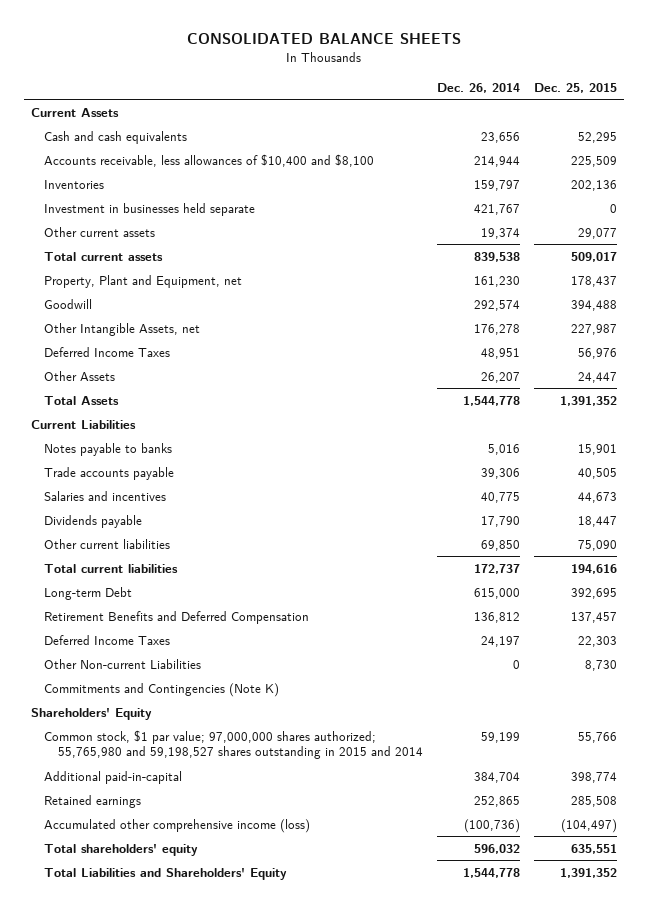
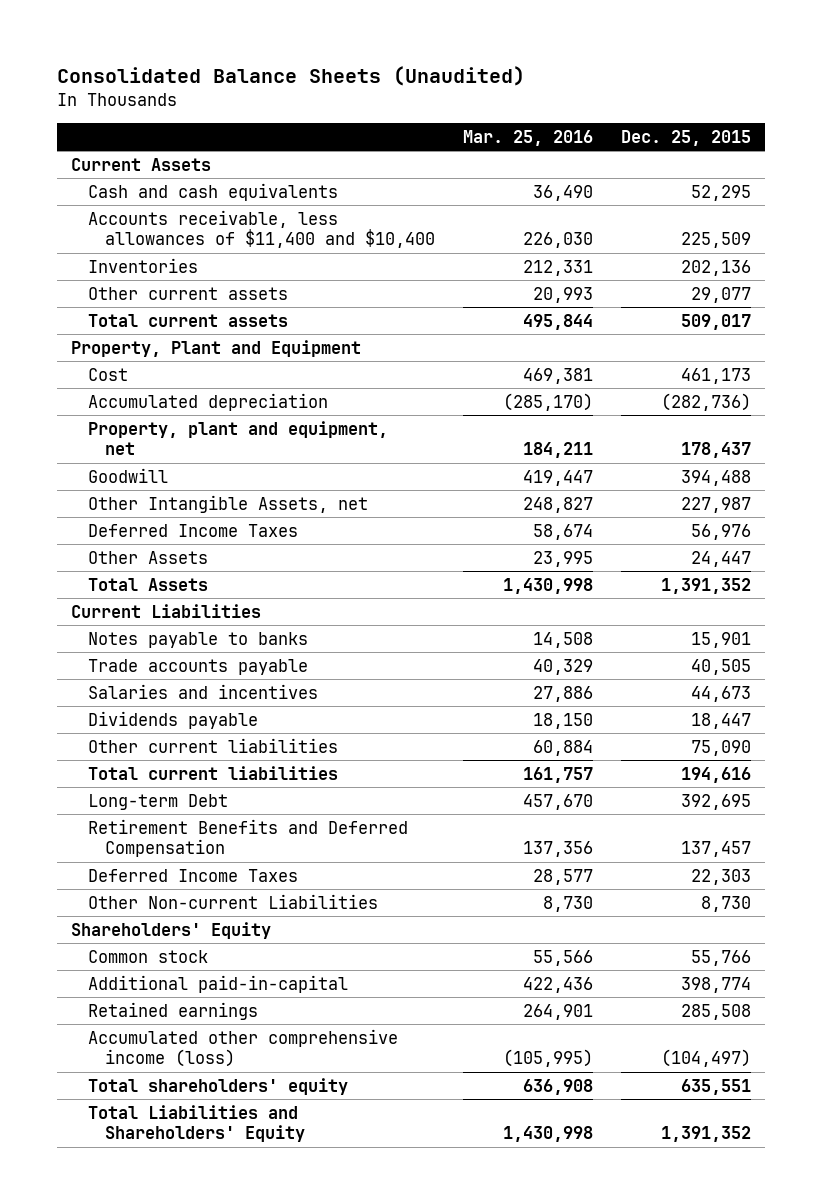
- CONSOLIDATED BALANCE SHEETS
+ Consolidated Balance Sheets (Unaudited)
- | Dec. 26, 2014 | Dec. 25, 2015
+ | Mar. 25, 2016 | Dec. 25, 2015
- Accounts receivable, less allowances of $10,400 and $8,100 | 214,944 | 225,509
+ Accounts receivable, less allowances of $11,400 and $10,400 | 226,030 | 225,509
- Investment in businesses held separate | 421,767 | 0
- Property, Plant and Equipment, net | 161,230 | 178,437
+ Property, Plant and Equipment
+ Cost | 469,381 | 461,173
+ Accumulated depreciation | (285,170) | (282,736)
+ Property, plant and equipment, net | 184,211 | 178,437
- Commitments and Contingencies (Note K)
- Common stock, $1 par value; 97,000,000 shares authorized; 55,765,980 and 59,198,527 shares outstanding in 2015 and 2014 | 59,199 | 55,766
+ Common stock | 55,566 | 55,766

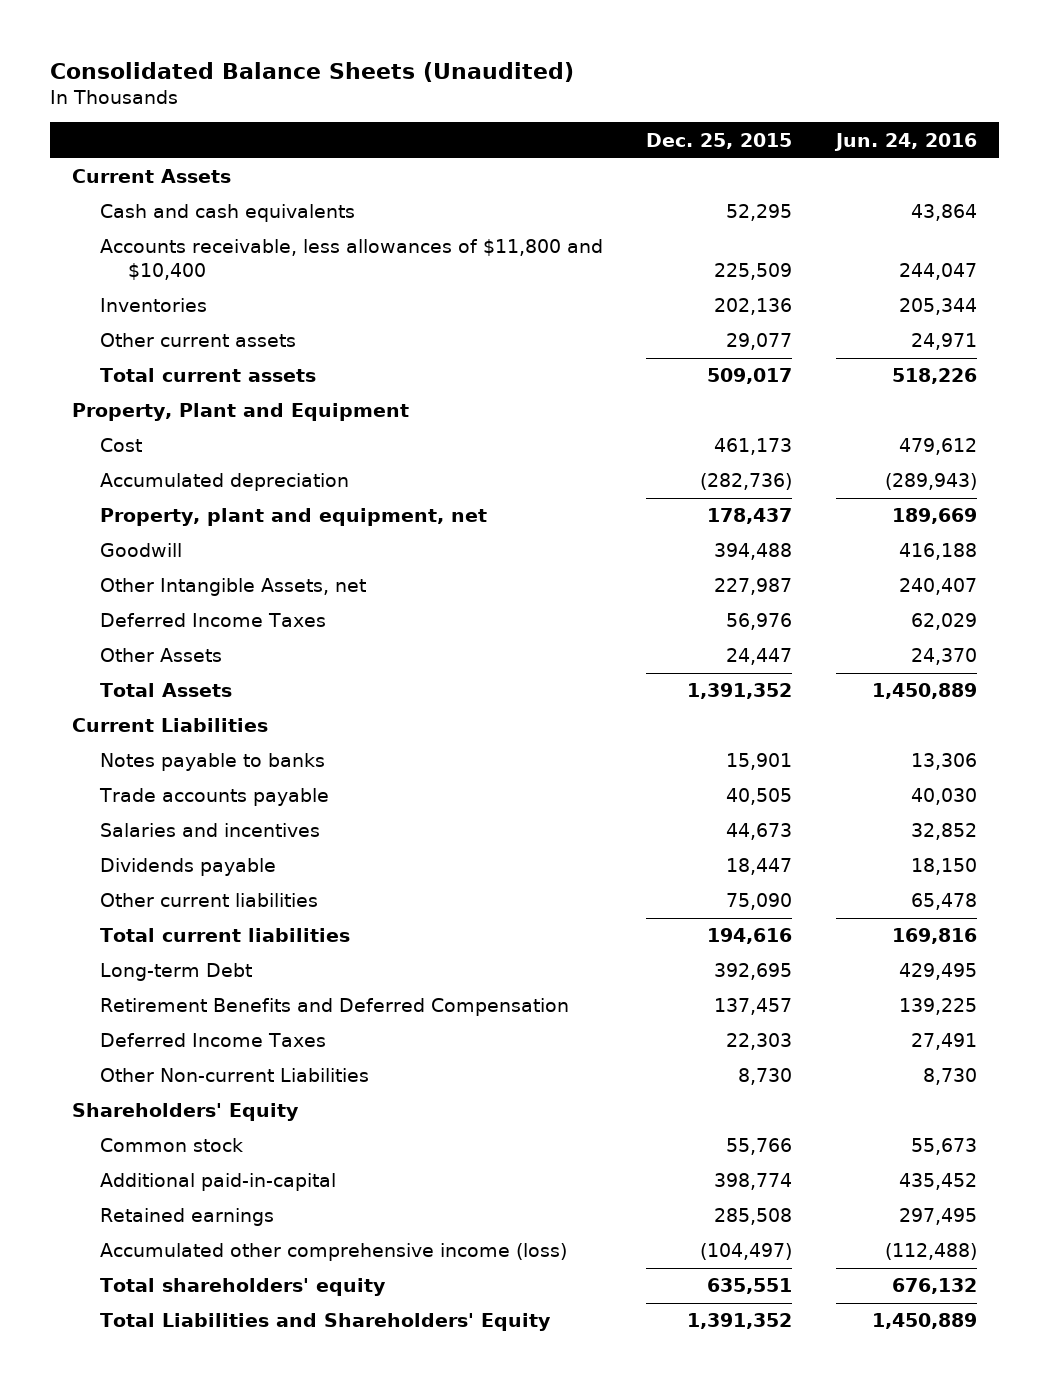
- | Mar. 25, 2016 | Dec. 25, 2015
+ | Dec. 25, 2015 | Jun. 24, 2016
- Accounts receivable, less allowances of $11,400 and $10,400 | 226,030 | 225,509
+ Accounts receivable, less allowances of $11,800 and $10,400 | 225,509 | 244,047

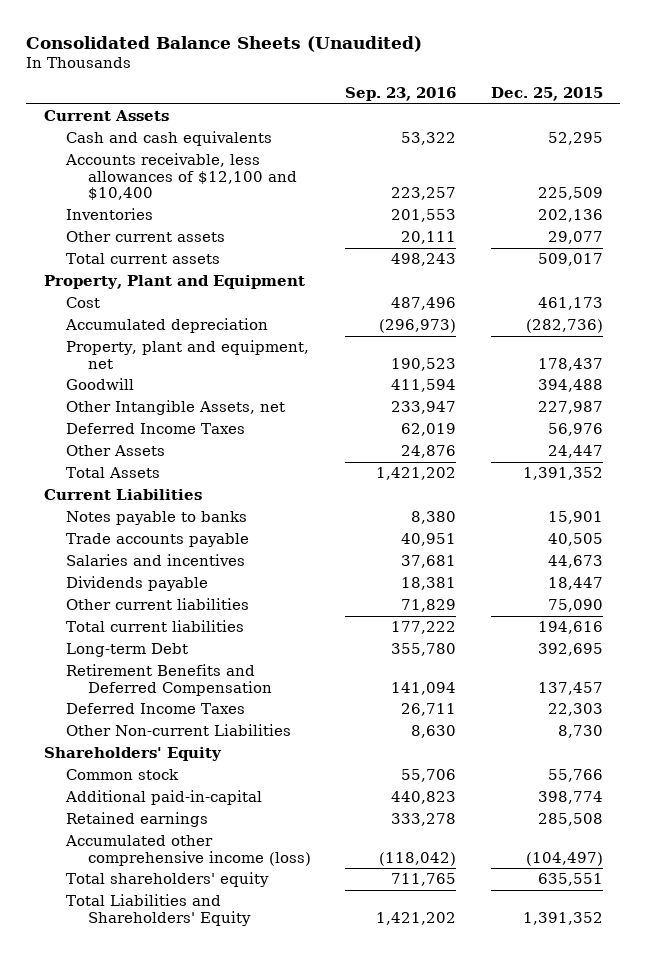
- | Dec. 25, 2015 | Jun. 24, 2016
+ | Sep. 23, 2016 | Dec. 25, 2015
- Accounts receivable, less allowances of $11,800 and $10,400 | 225,509 | 244,047
+ Accounts receivable, less allowances of $12,100 and $10,400 | 223,257 | 225,509

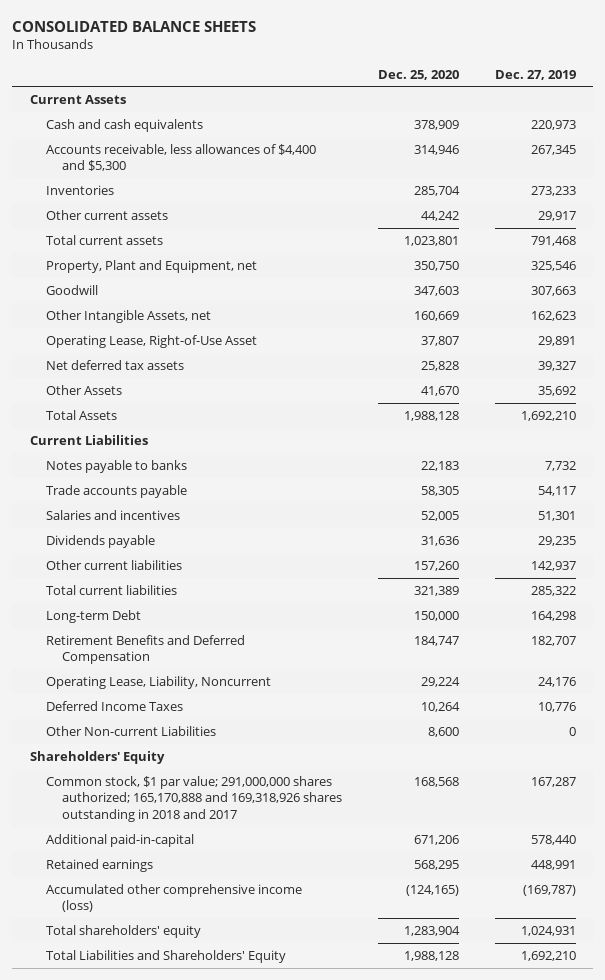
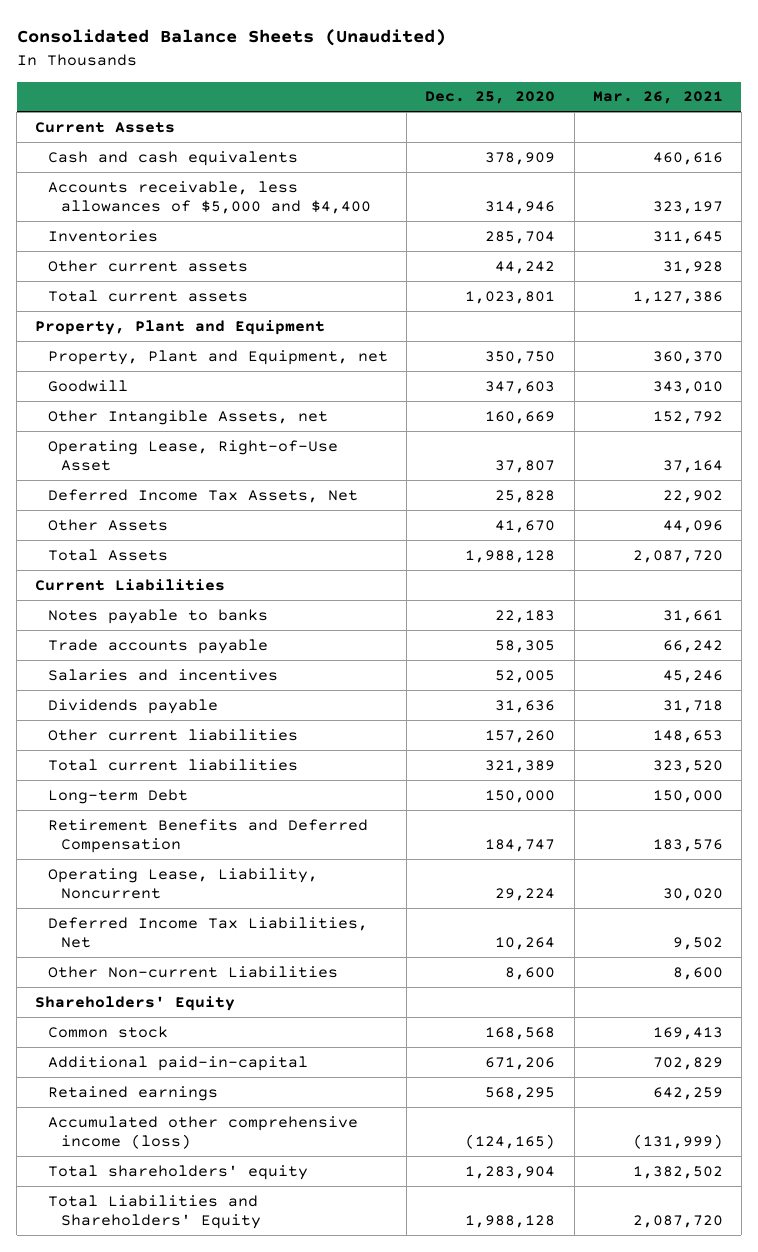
- CONSOLIDATED BALANCE SHEETS
+ Consolidated Balance Sheets (Unaudited)
- | Dec. 25, 2020 | Dec. 27, 2019
+ | Dec. 25, 2020 | Mar. 26, 2021
- Accounts receivable, less allowances of $4,400 and $5,300 | 314,946 | 267,345
+ Accounts receivable, less allowances of $5,000 and $4,400 | 314,946 | 323,197
+ Property, Plant and Equipment
- Net deferred tax assets | 25,828 | 39,327
+ Deferred Income Tax Assets, Net | 25,828 | 22,902
- Deferred Income Taxes | 10,264 | 10,776
+ Deferred Income Tax Liabilities, Net | 10,264 | 9,502
- Common stock, $1 par value; 291,000,000 shares authorized; 165,170,888 and 169,318,926 shares outstanding in 2018 and 2017 | 168,568 | 167,287
+ Common stock | 168,568 | 169,413

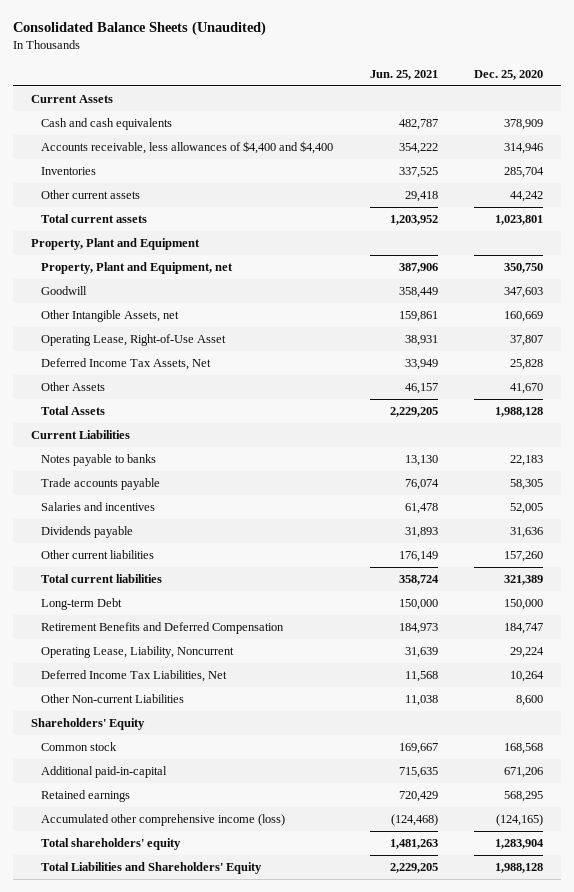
- | Dec. 25, 2020 | Mar. 26, 2021
+ | Jun. 25, 2021 | Dec. 25, 2020
- Accounts receivable, less allowances of $5,000 and $4,400 | 314,946 | 323,197
+ Accounts receivable, less allowances of $4,400 and $4,400 | 354,222 | 314,946

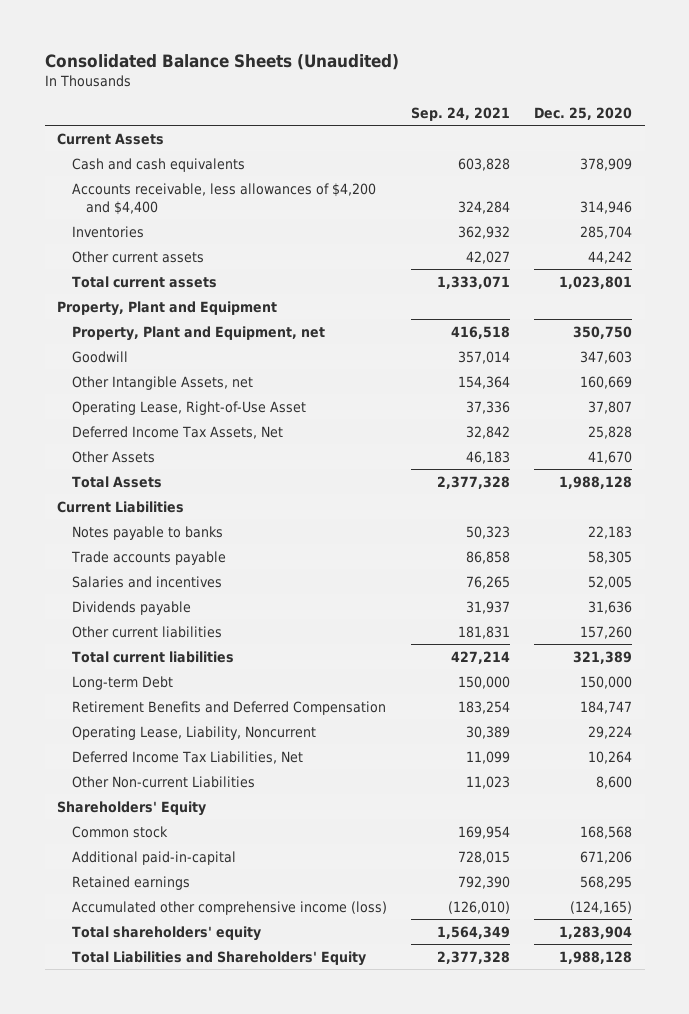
- | Jun. 25, 2021 | Dec. 25, 2020
+ | Sep. 24, 2021 | Dec. 25, 2020
- Accounts receivable, less allowances of $4,400 and $4,400 | 354,222 | 314,946
+ Accounts receivable, less allowances of $4,200 and $4,400 | 324,284 | 314,946

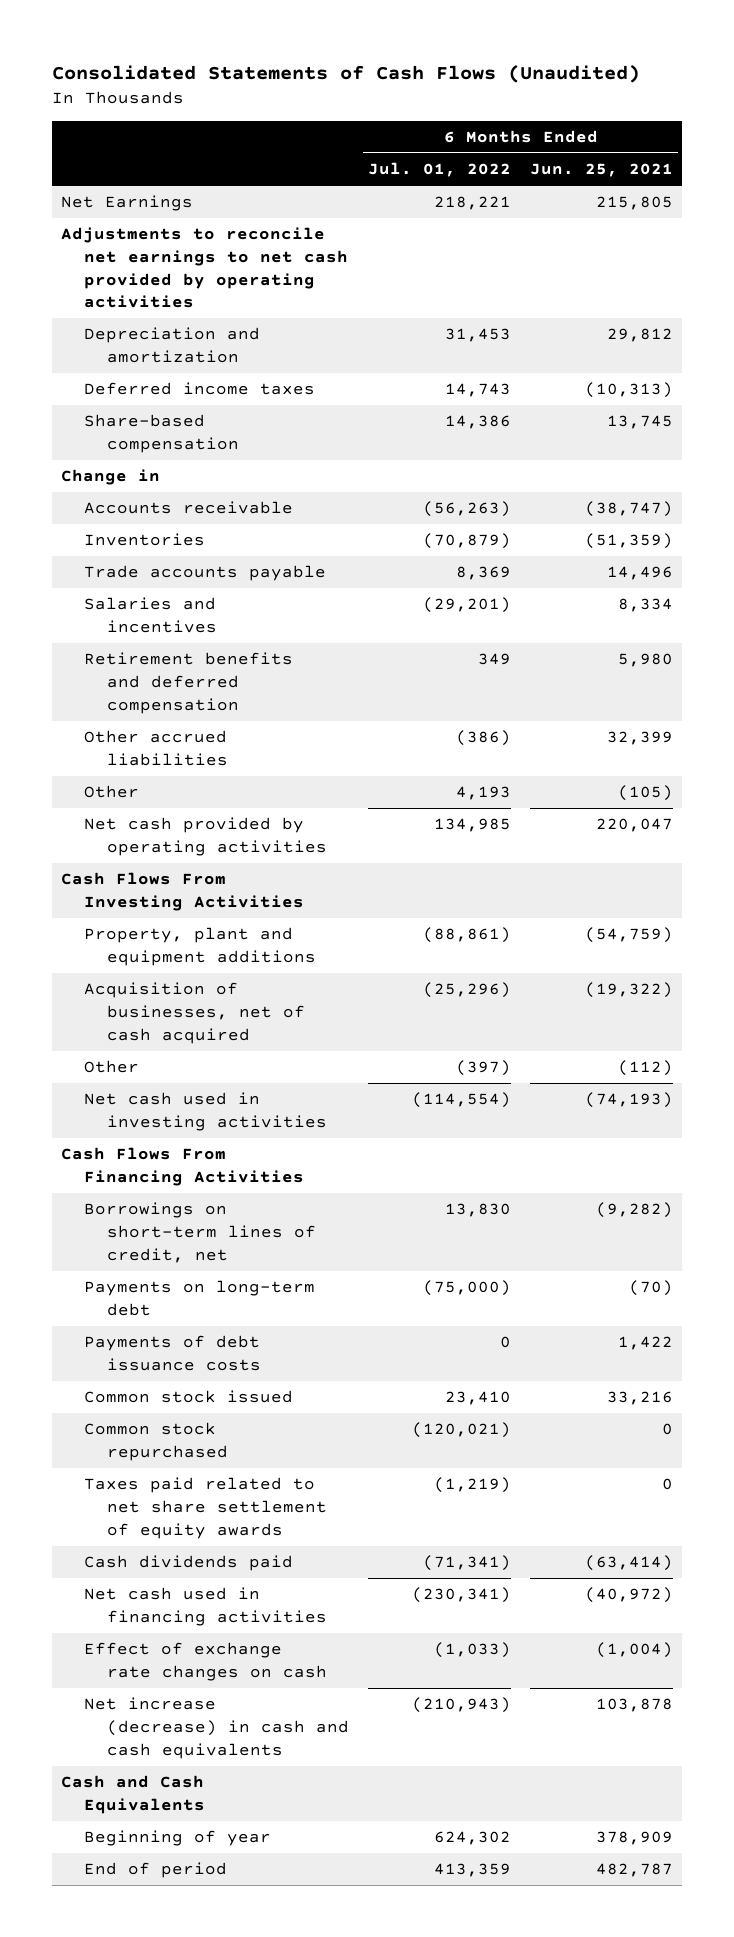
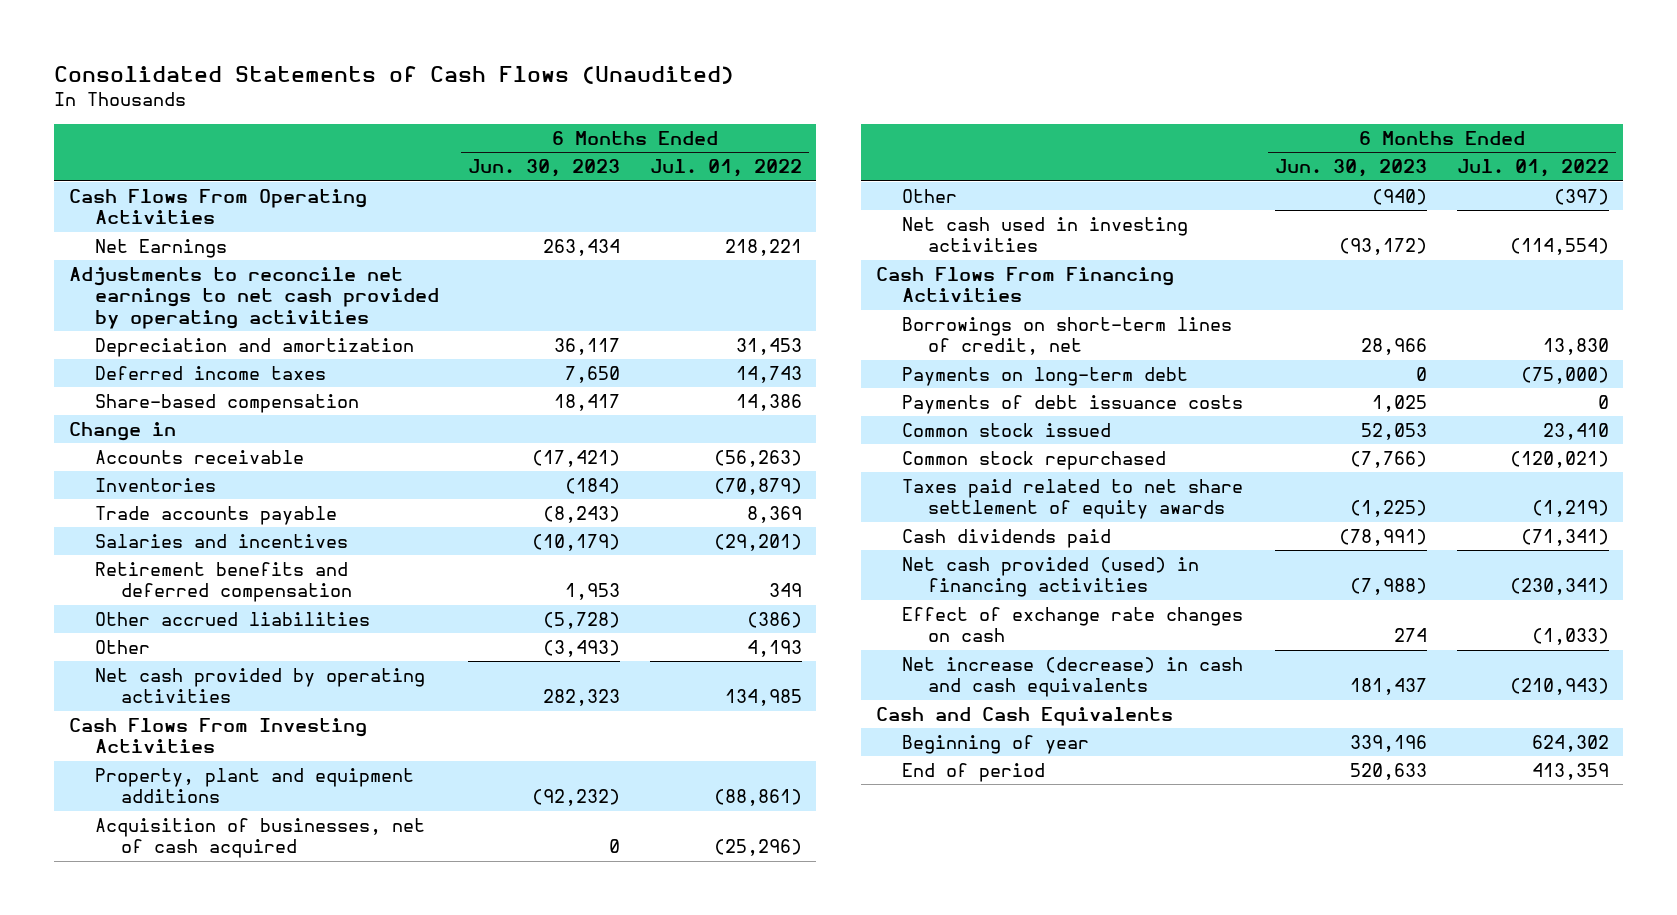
- | 6 Months Ended Jul. 01, 2022 | 6 Months Ended Jun. 25, 2021
+ | 6 Months Ended Jun. 30, 2023 | 6 Months Ended Jul. 01, 2022
+ Cash Flows From Operating Activities
- Net cash used in financing activities | (230,341) | (40,972)
+ Net cash provided (used) in financing activities | (7,988) | (230,341)

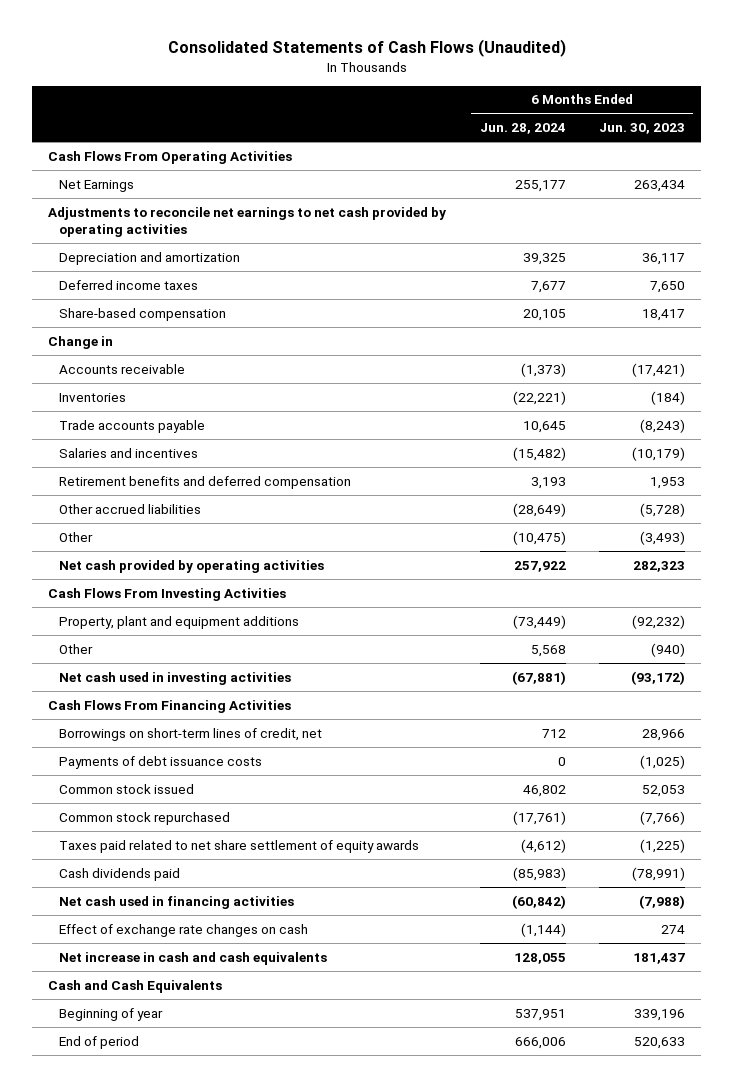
- | 6 Months Ended Jun. 30, 2023 | 6 Months Ended Jul. 01, 2022
+ | 6 Months Ended Jun. 28, 2024 | 6 Months Ended Jun. 30, 2023
- Acquisition of businesses, net of cash acquired | 0 | (25,296)
- Payments on long-term debt | 0 | (75,000)
- Payments of debt issuance costs | 1,025 | 0
+ Payments of debt issuance costs | 0 | (1,025)
- Net cash provided (used) in financing activities | (7,988) | (230,341)
+ Net cash used in financing activities | (60,842) | (7,988)
- Net increase (decrease) in cash and cash equivalents | 181,437 | (210,943)
+ Net increase in cash and cash equivalents | 128,055 | 181,437

